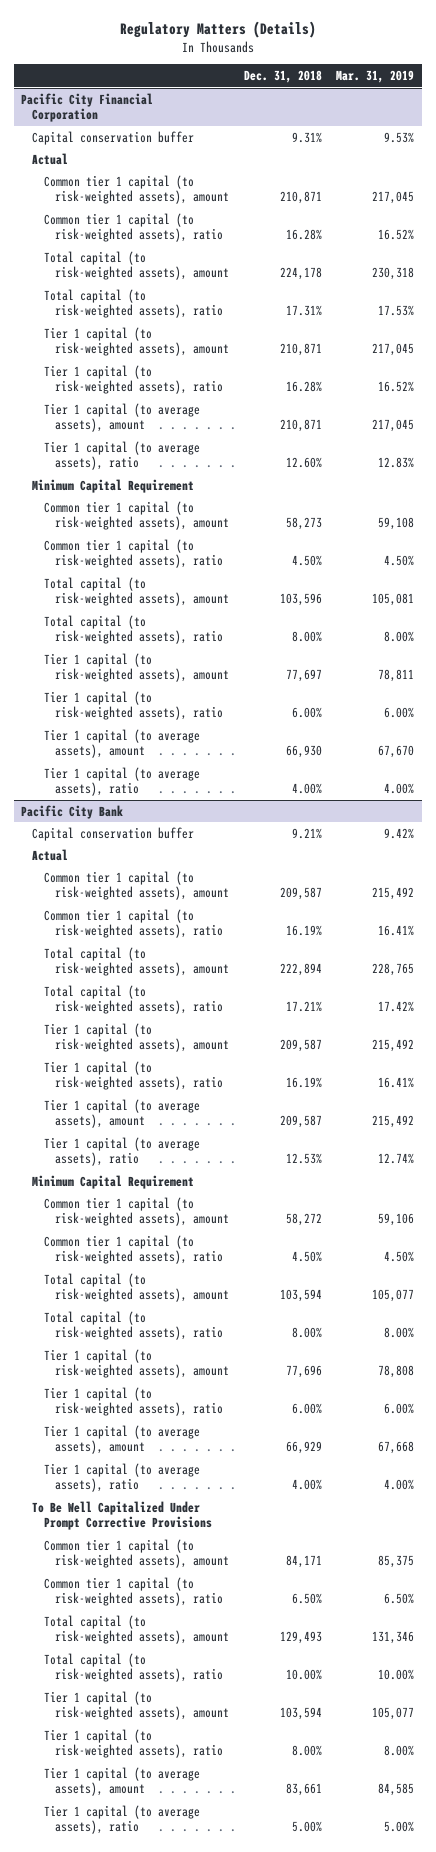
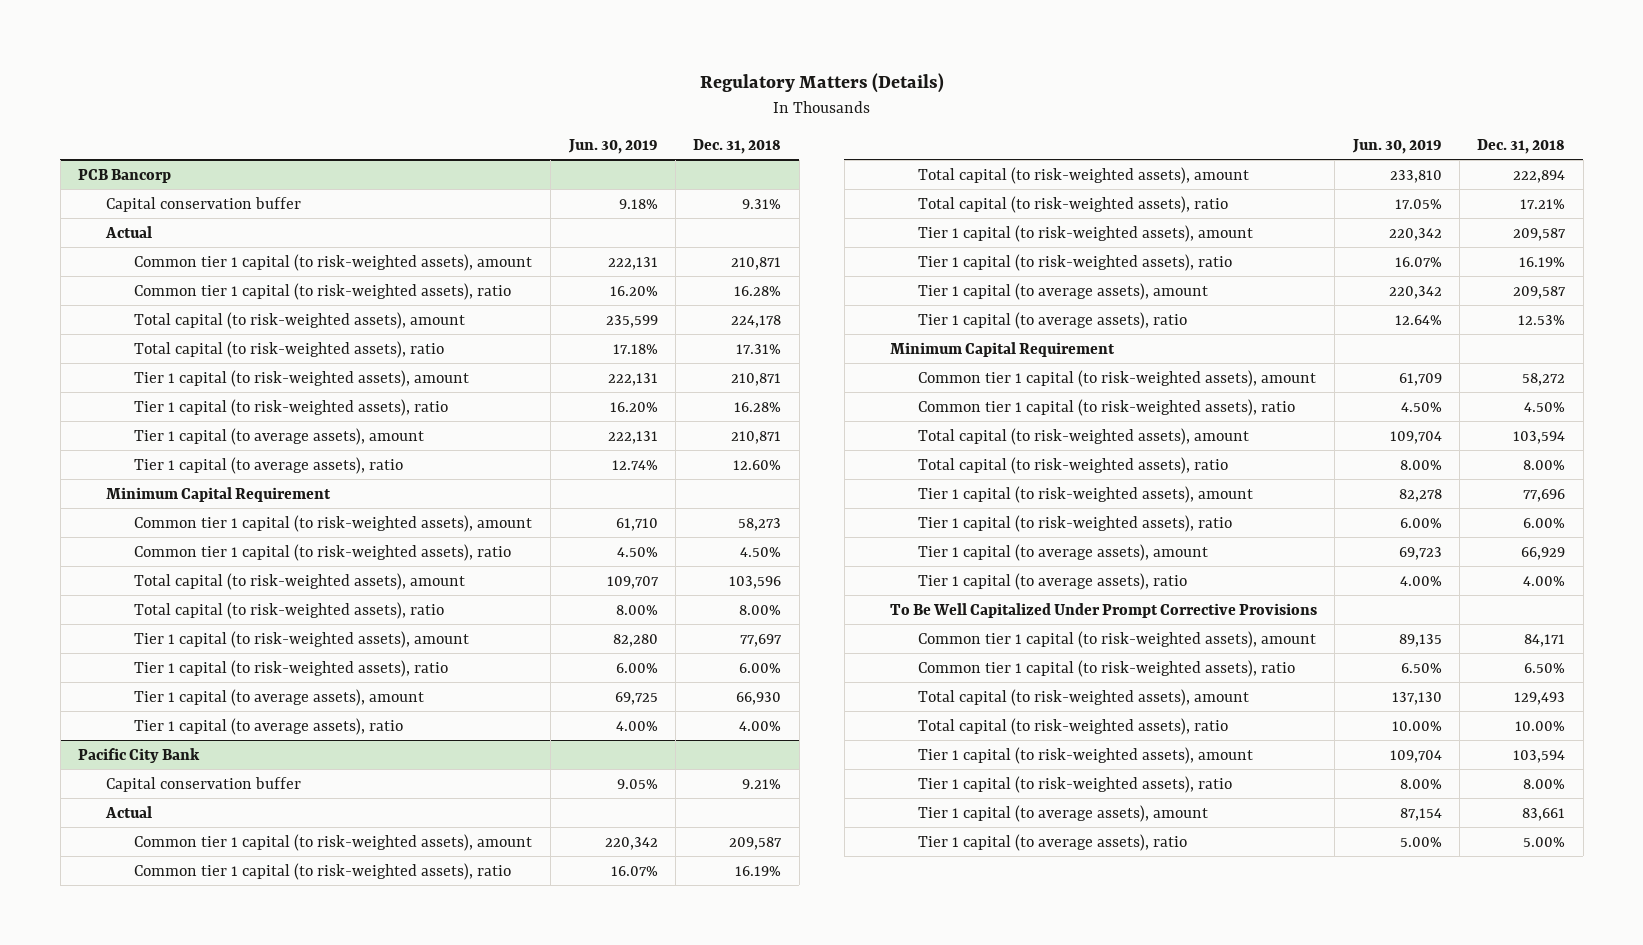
- | Dec. 31, 2018 | Mar. 31, 2019
+ | Jun. 30, 2019 | Dec. 31, 2018
- Pacific City Financial Corporation
+ PCB Bancorp

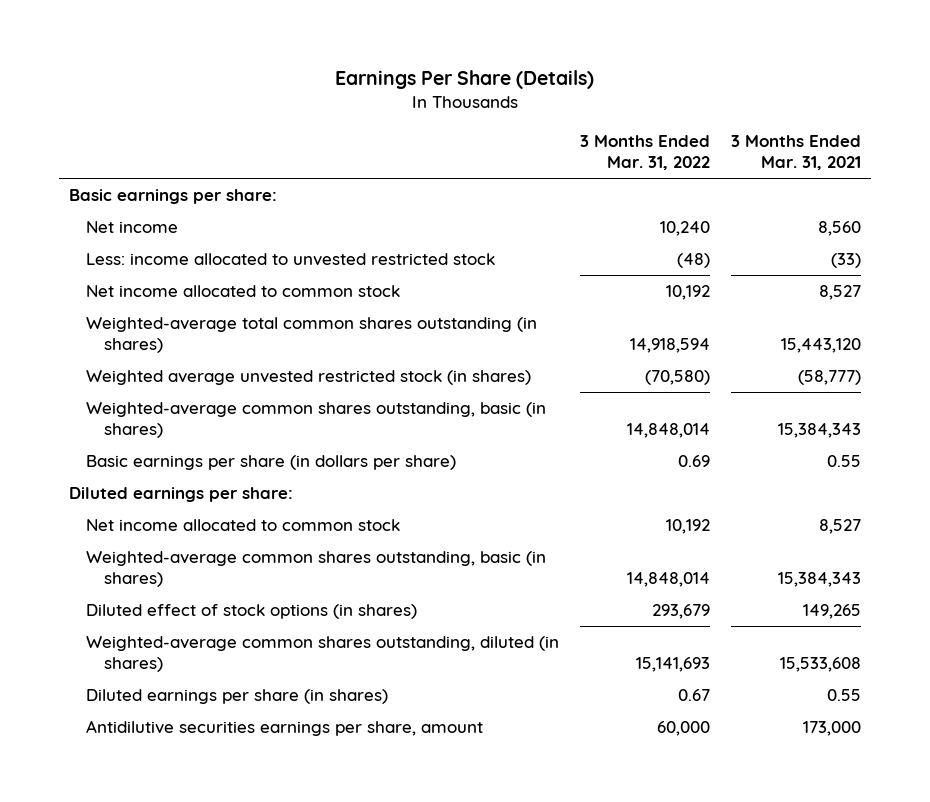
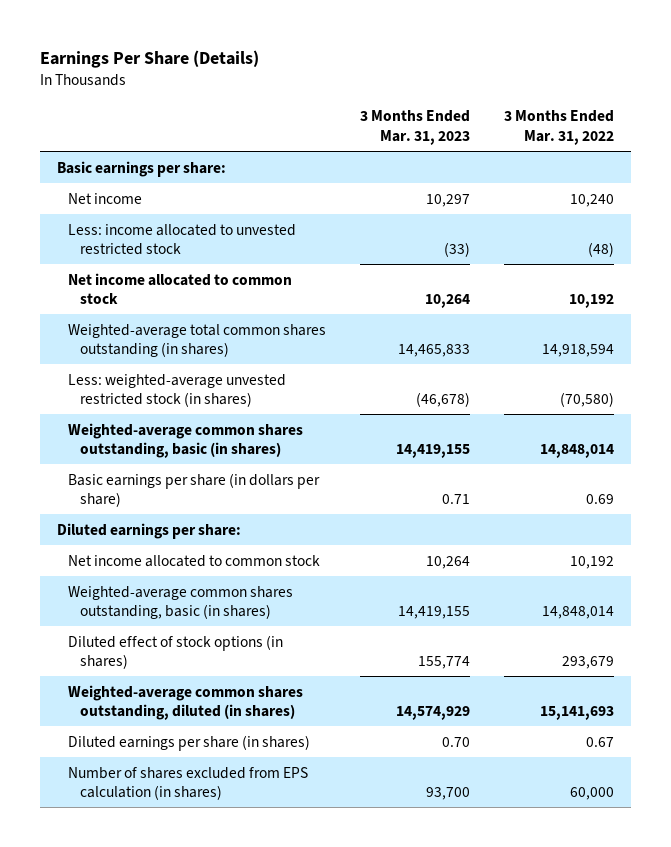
- | 3 Months Ended Mar. 31, 2022 | 3 Months Ended Mar. 31, 2021
+ | 3 Months Ended Mar. 31, 2023 | 3 Months Ended Mar. 31, 2022
- Weighted average unvested restricted stock (in shares) | (70,580) | (58,777)
+ Less: weighted-average unvested restricted stock (in shares) | (46,678) | (70,580)
- Antidilutive securities earnings per share, amount | 60,000 | 173,000
+ Number of shares excluded from EPS calculation (in shares) | 93,700 | 60,000

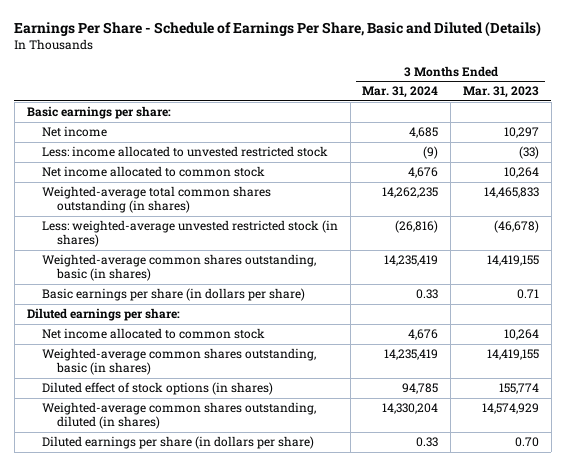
- Earnings Per Share (Details)
+ Earnings Per Share - Schedule of Earnings Per Share, Basic and Diluted (Details)
- | 3 Months Ended Mar. 31, 2023 | 3 Months Ended Mar. 31, 2022
+ | 3 Months Ended Mar. 31, 2024 | 3 Months Ended Mar. 31, 2023
- Diluted earnings per share (in shares) | 0.70 | 0.67
- Number of shares excluded from EPS calculation (in shares) | 93,700 | 60,000
+ Diluted earnings per share (in dollars per share) | 0.33 | 0.70

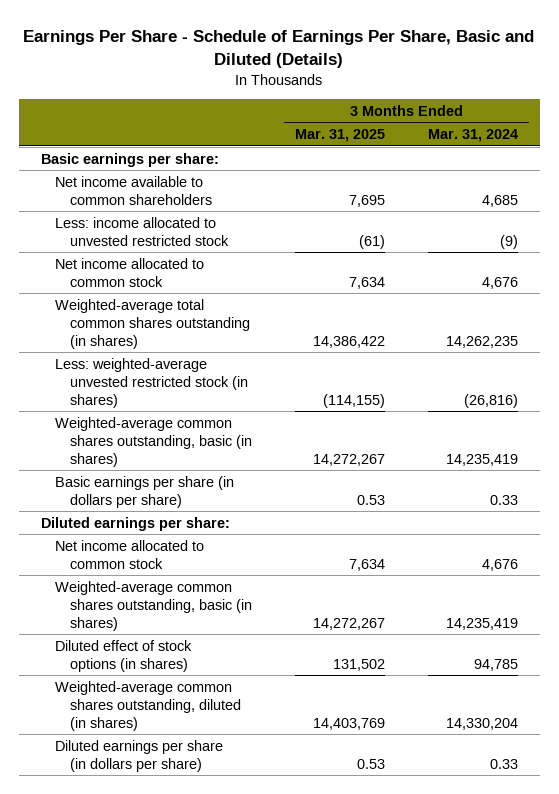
- | 3 Months Ended Mar. 31, 2024 | 3 Months Ended Mar. 31, 2023
+ | 3 Months Ended Mar. 31, 2025 | 3 Months Ended Mar. 31, 2024
- Net income | 4,685 | 10,297
+ Net income available to common shareholders | 7,695 | 4,685

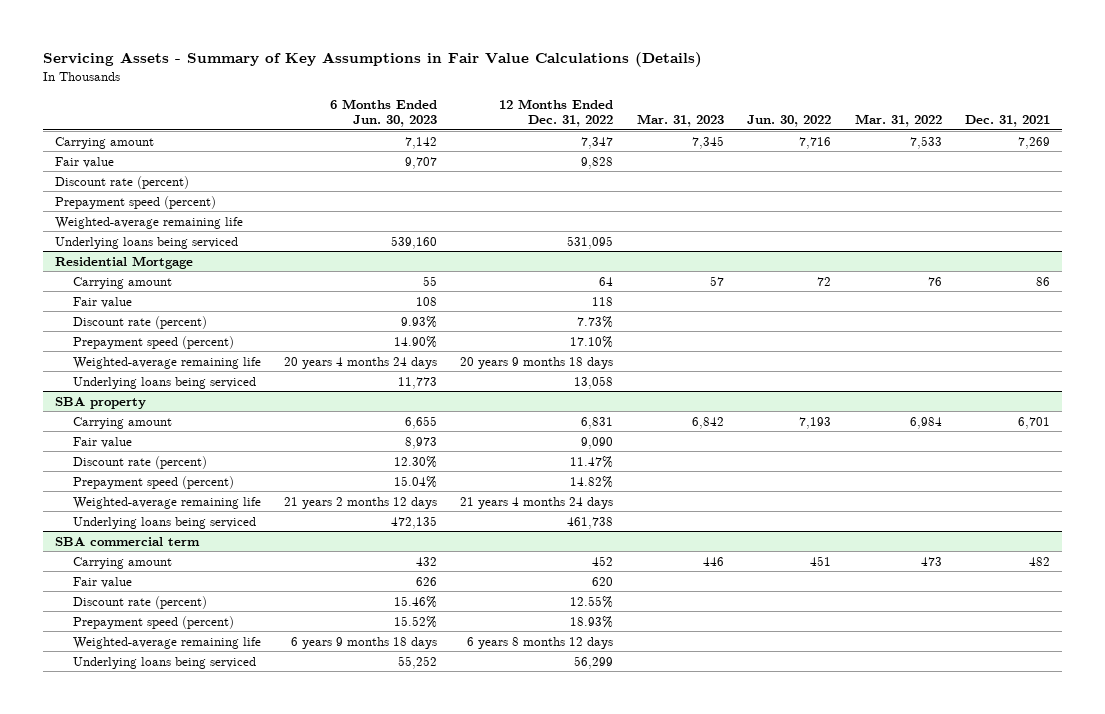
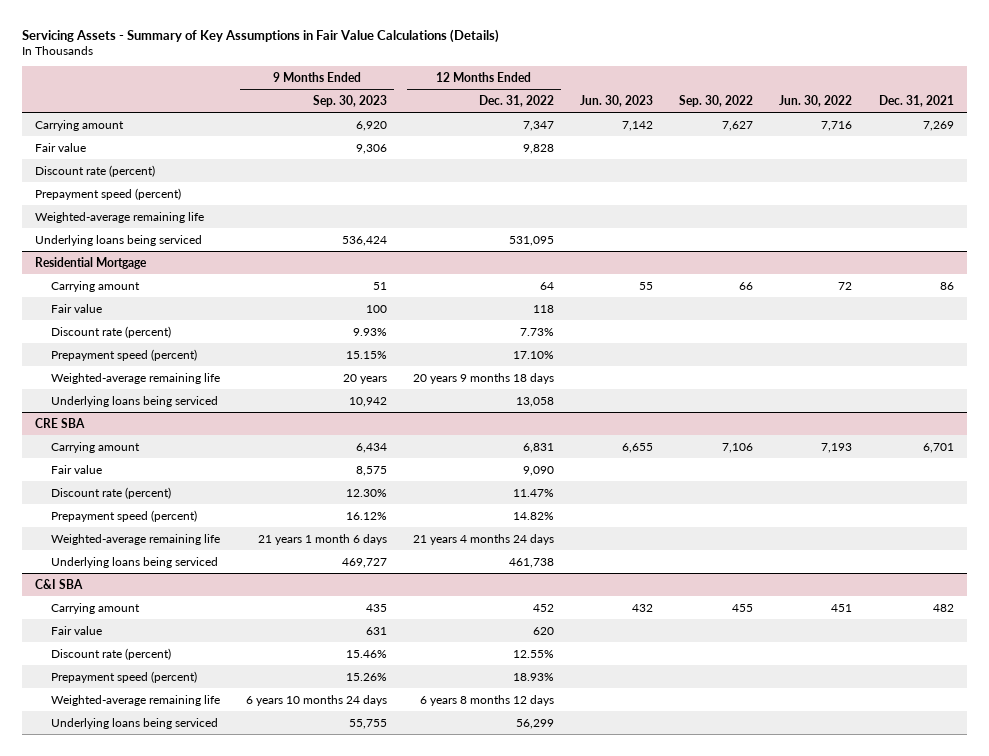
- | 6 Months Ended Jun. 30, 2023 | 12 Months Ended Dec. 31, 2022 | Mar. 31, 2023 | Jun. 30, 2022 | Mar. 31, 2022 | Dec. 31, 2021
+ | 9 Months Ended Sep. 30, 2023 | 12 Months Ended Dec. 31, 2022 | Jun. 30, 2023 | Sep. 30, 2022 | Jun. 30, 2022 | Dec. 31, 2021
- SBA property
+ CRE SBA
- SBA commercial term
+ C&I SBA

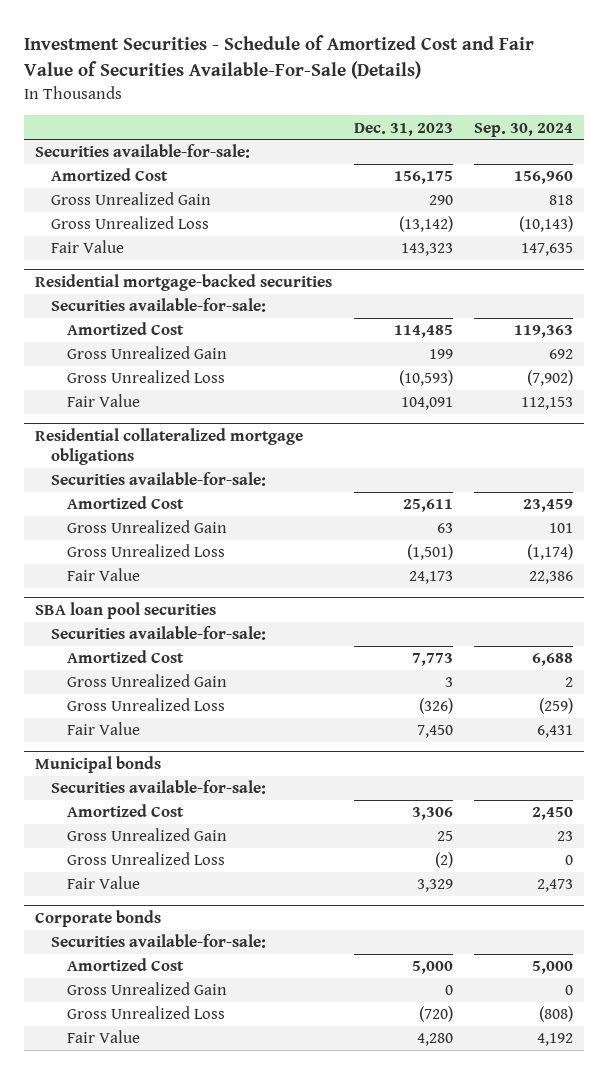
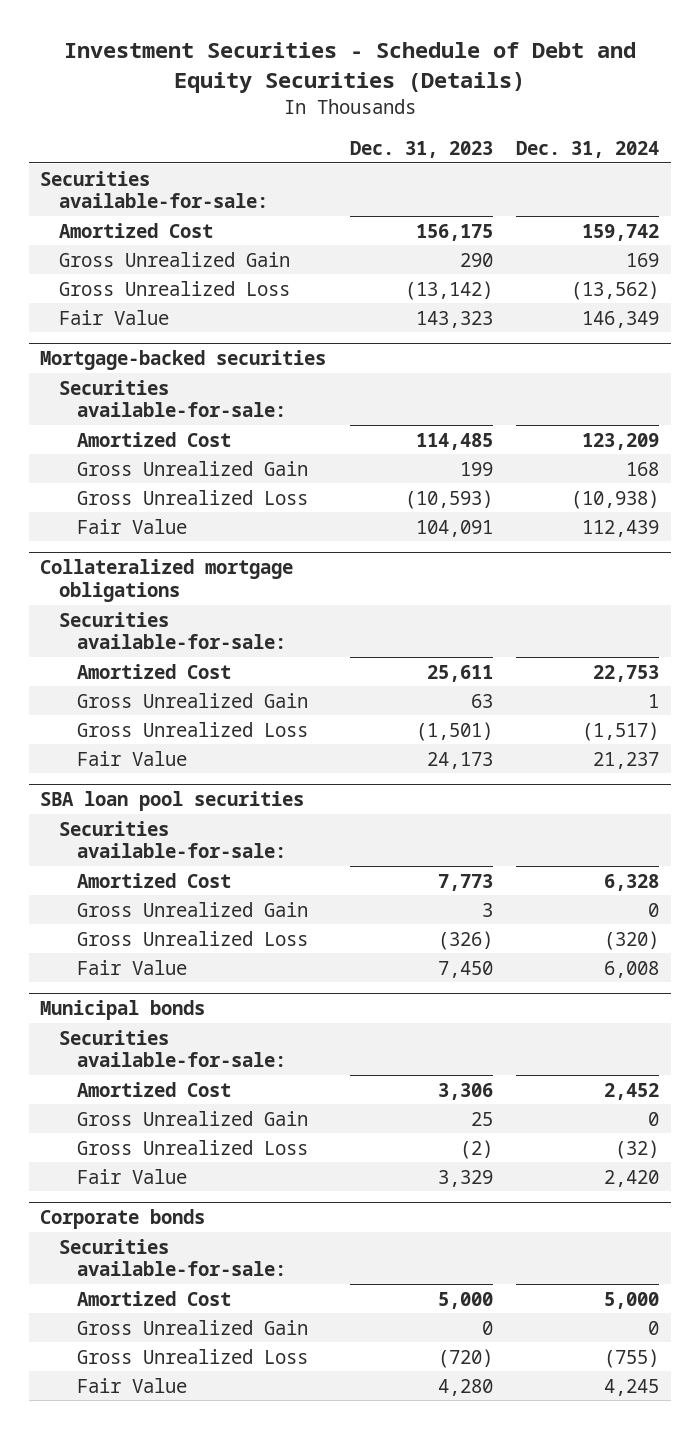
- Investment Securities - Schedule of Amortized Cost and Fair Value of Securities Available-For-Sale (Details)
+ Investment Securities - Schedule of Debt and Equity Securities (Details)
- | Dec. 31, 2023 | Sep. 30, 2024
+ | Dec. 31, 2023 | Dec. 31, 2024
- Residential mortgage-backed securities
+ Mortgage-backed securities
- Residential collateralized mortgage obligations
+ Collateralized mortgage obligations

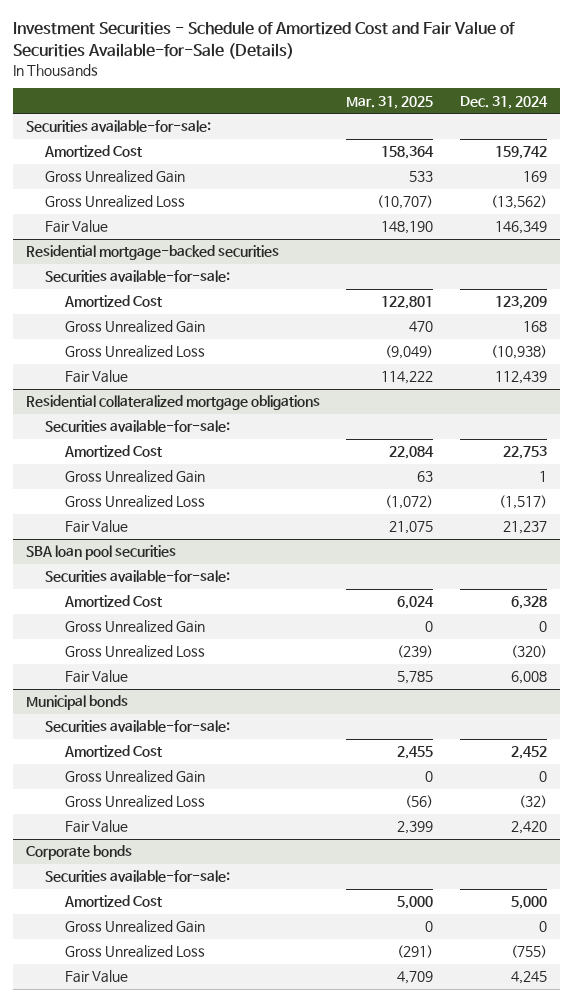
- Investment Securities - Schedule of Debt and Equity Securities (Details)
+ Investment Securities - Schedule of Amortized Cost and Fair Value of Securities Available-for-Sale (Details)
- | Dec. 31, 2023 | Dec. 31, 2024
+ | Mar. 31, 2025 | Dec. 31, 2024
- Mortgage-backed securities
+ Residential mortgage-backed securities
- Collateralized mortgage obligations
+ Residential collateralized mortgage obligations

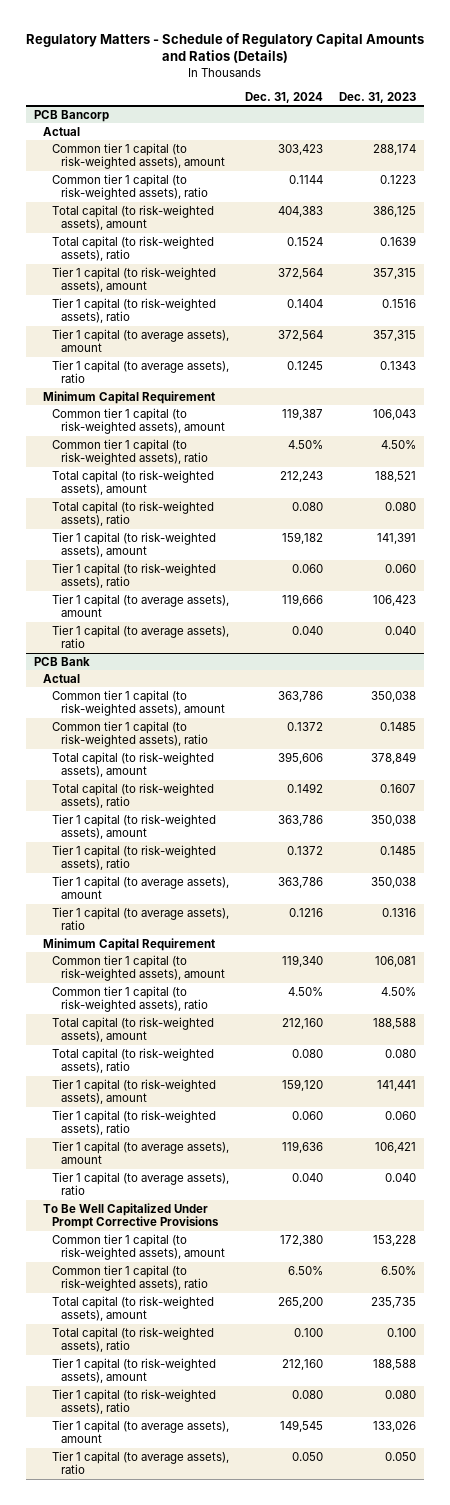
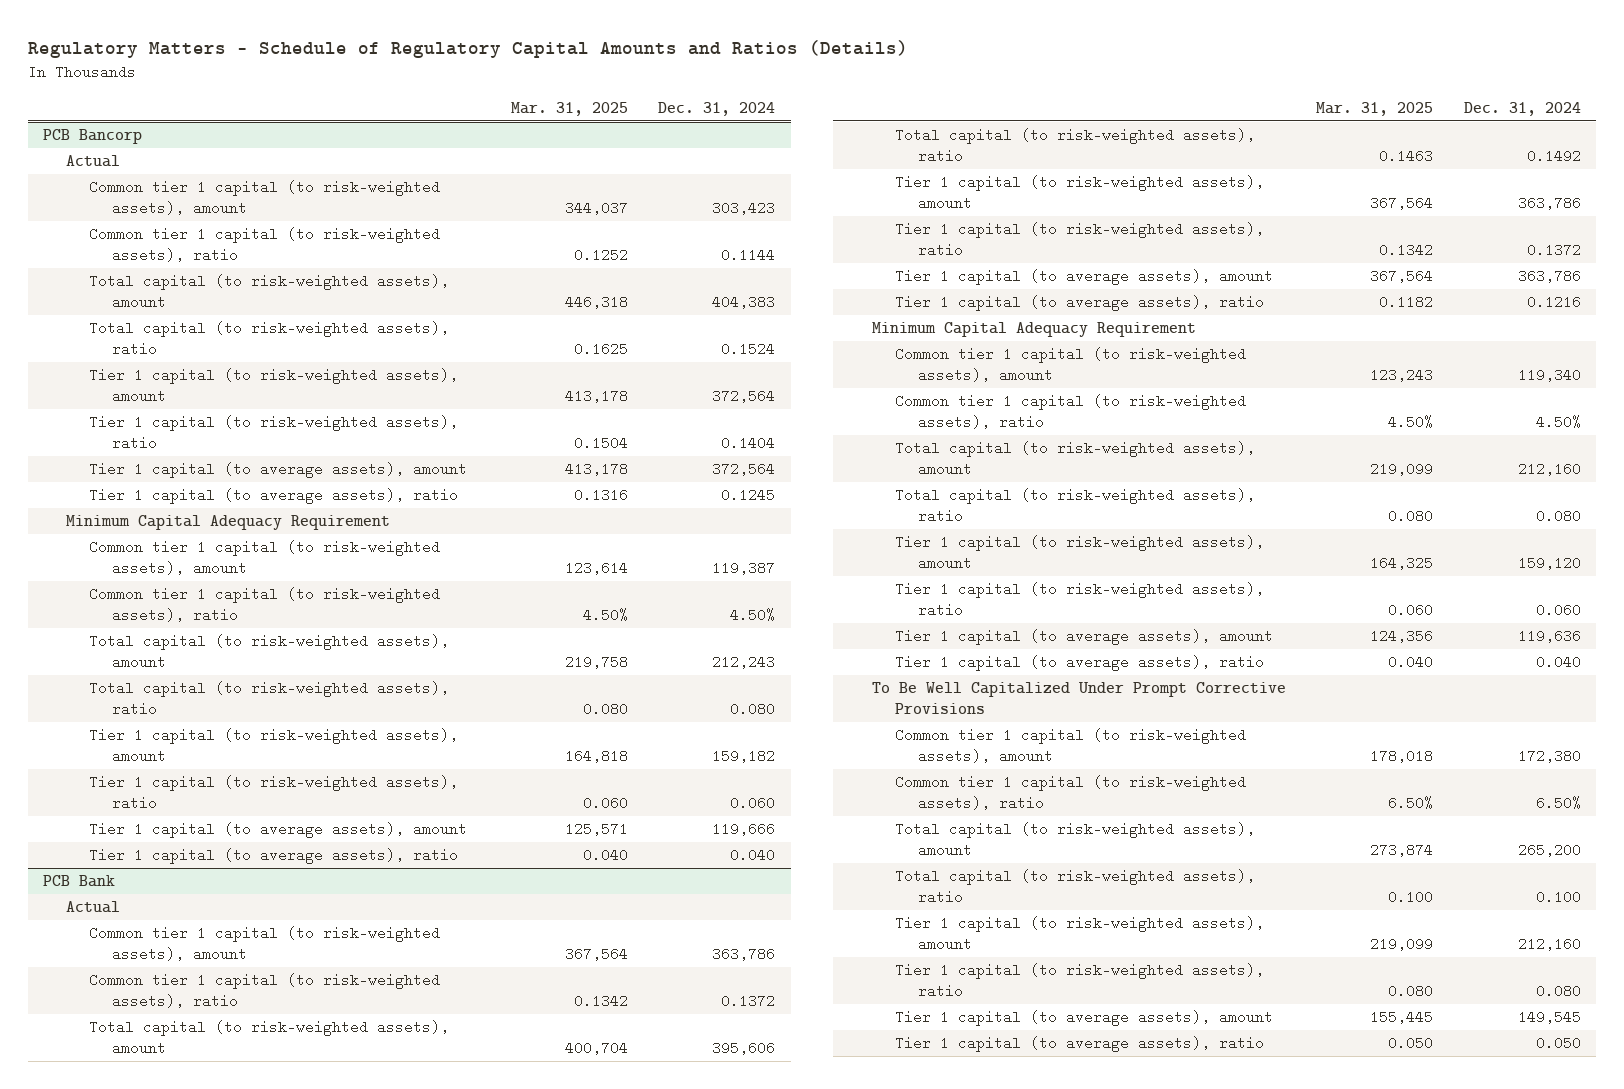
- | Dec. 31, 2024 | Dec. 31, 2023
+ | Mar. 31, 2025 | Dec. 31, 2024
@ PCB Bancorp
- Minimum Capital Requirement
+ Minimum Capital Adequacy Requirement
@ PCB Bank
- Minimum Capital Requirement
+ Minimum Capital Adequacy Requirement

